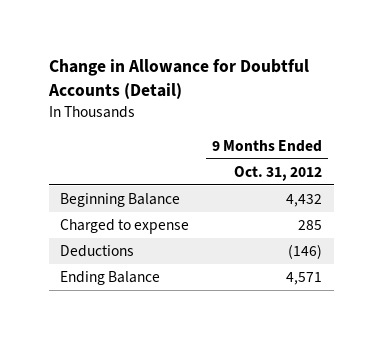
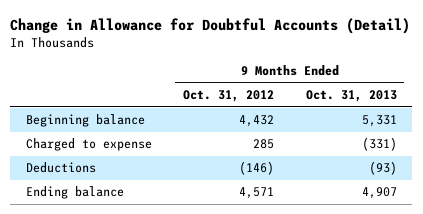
- | 9 Months Ended Oct. 31, 2012
+ | 9 Months Ended Oct. 31, 2012 | 9 Months Ended Oct. 31, 2013
- Beginning Balance | 4,432
+ Beginning balance | 4,432 | 5,331
- Ending Balance | 4,571
+ Ending balance | 4,571 | 4,907

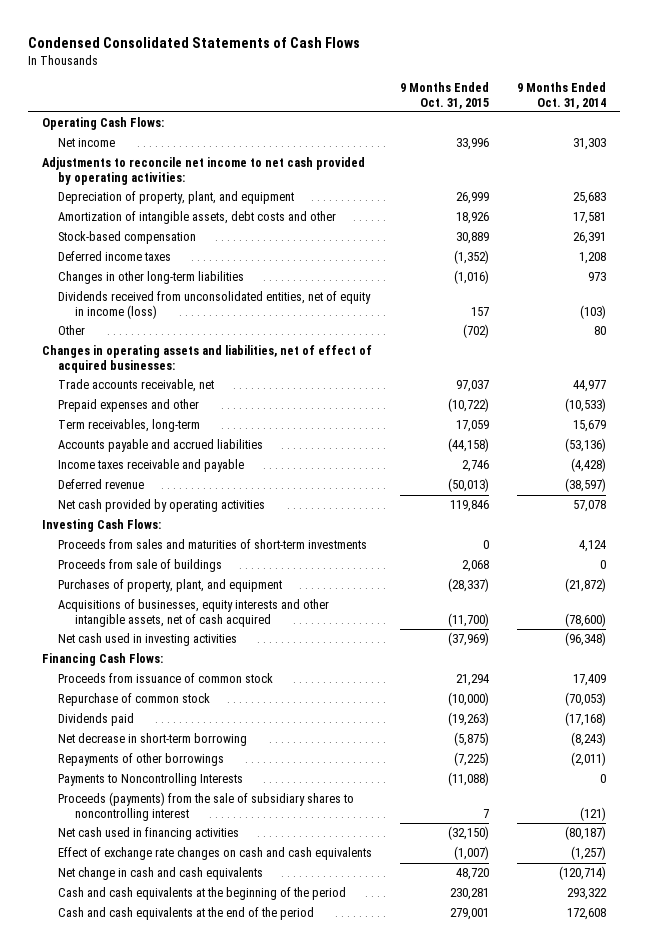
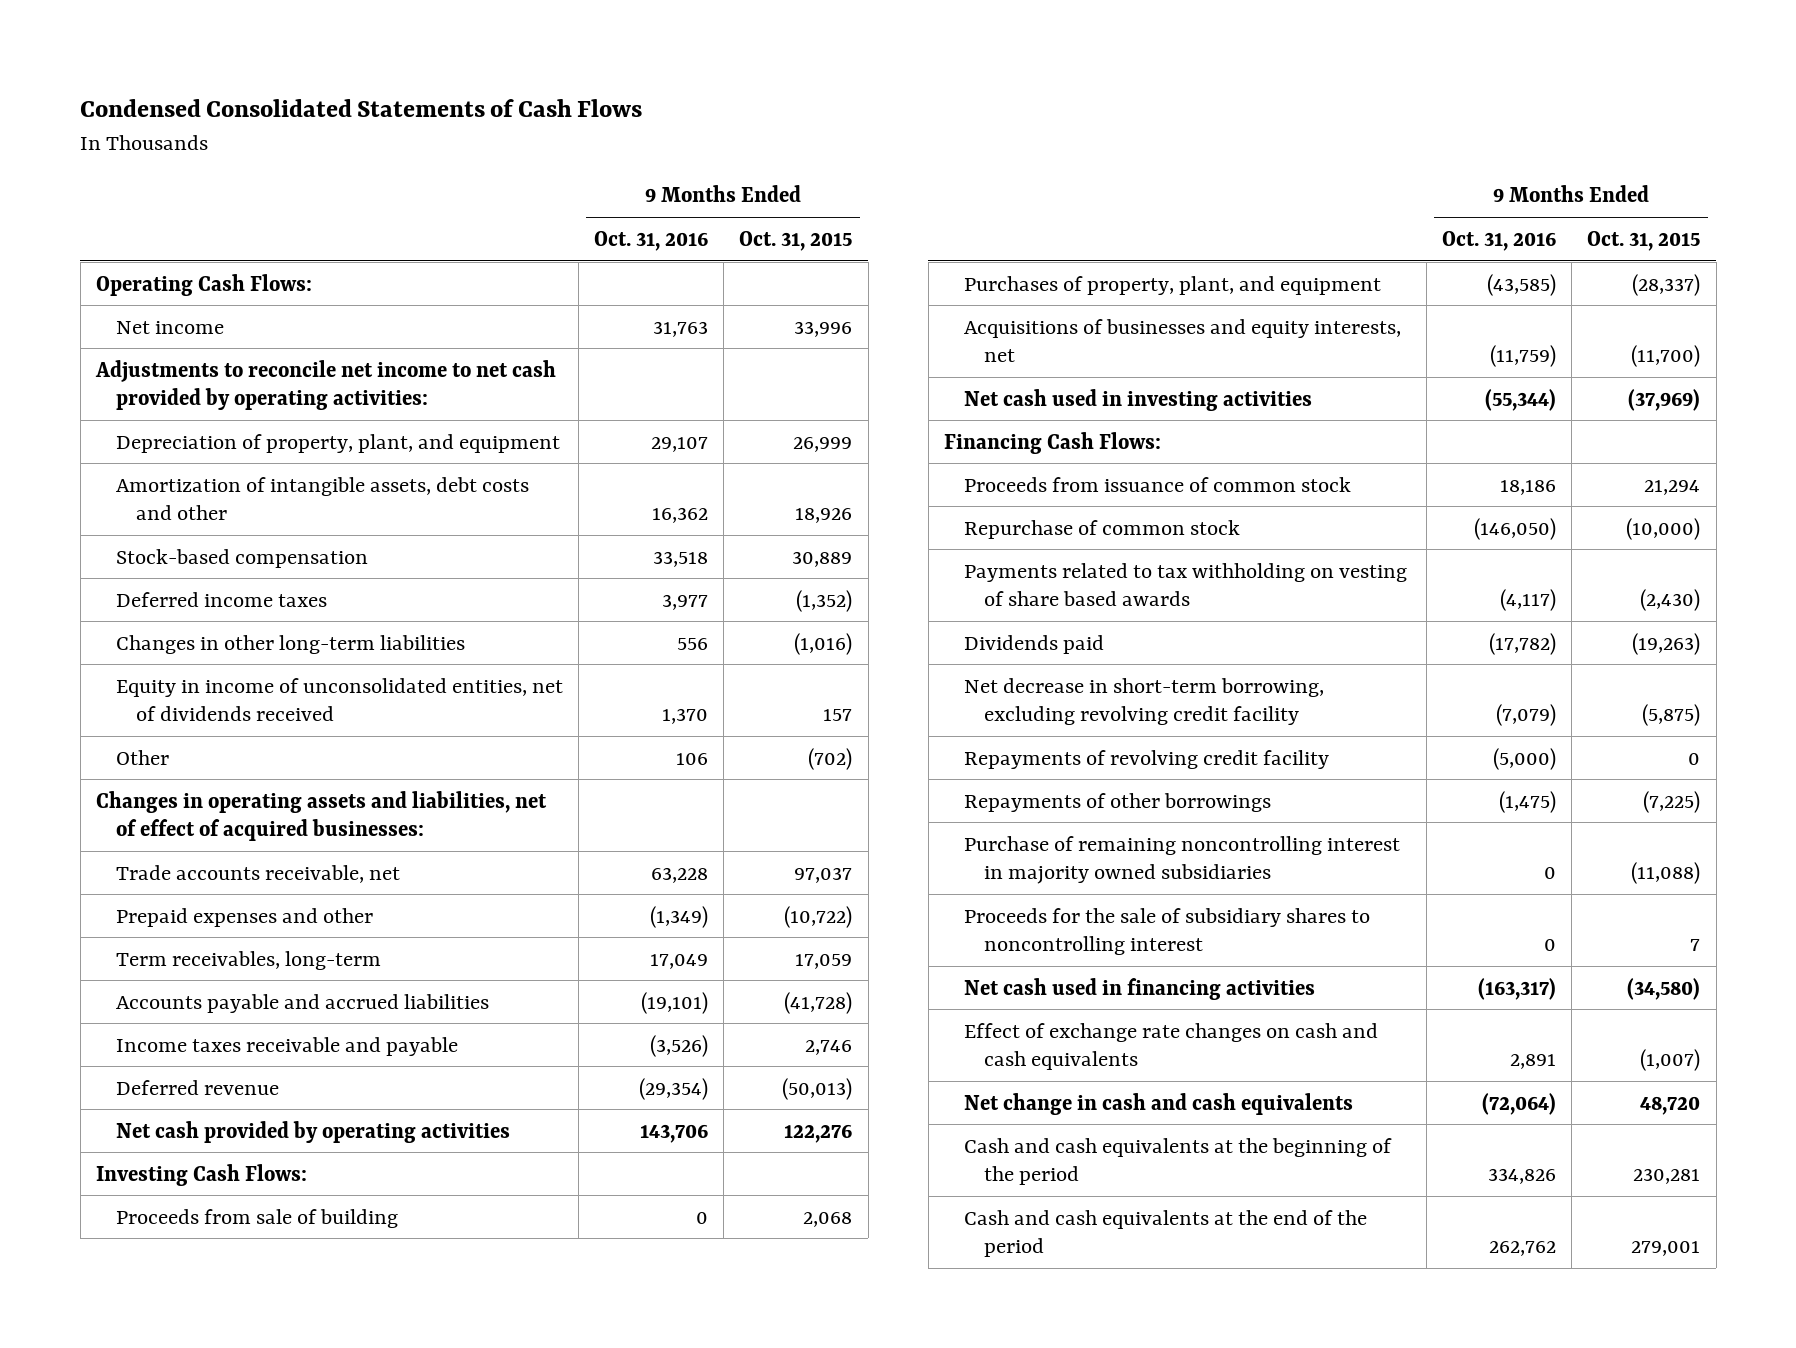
- | 9 Months Ended Oct. 31, 2015 | 9 Months Ended Oct. 31, 2014
+ | 9 Months Ended Oct. 31, 2016 | 9 Months Ended Oct. 31, 2015
- Dividends received from unconsolidated entities, net of equity in income (loss) | 157 | (103)
+ Equity in income of unconsolidated entities, net of dividends received | 1,370 | 157
- Accounts payable and accrued liabilities | (44,158) | (53,136)
+ Accounts payable and accrued liabilities | (19,101) | (41,728)
- Net cash provided by operating activities | 119,846 | 57,078
+ Net cash provided by operating activities | 143,706 | 122,276
- Proceeds from sales and maturities of short-term investments | 0 | 4,124
- Proceeds from sale of buildings | 2,068 | 0
+ Proceeds from sale of building | 0 | 2,068
- Acquisitions of businesses, equity interests and other intangible assets, net of cash acquired | (11,700) | (78,600)
+ Acquisitions of businesses and equity interests, net | (11,759) | (11,700)
+ Payments related to tax withholding on vesting of share based awards | (4,117) | (2,430)
- Net decrease in short-term borrowing | (5,875) | (8,243)
+ Net decrease in short-term borrowing, excluding revolving credit facility | (7,079) | (5,875)
+ Repayments of revolving credit facility | (5,000) | 0
- Payments to Noncontrolling Interests | (11,088) | 0
- Proceeds (payments) from the sale of subsidiary shares to noncontrolling interest | 7 | (121)
- Net cash used in financing activities | (32,150) | (80,187)
+ Purchase of remaining noncontrolling interest in majority owned subsidiaries | 0 | (11,088)
+ Proceeds for the sale of subsidiary shares to noncontrolling interest | 0 | 7
+ Net cash used in financing activities | (163,317) | (34,580)

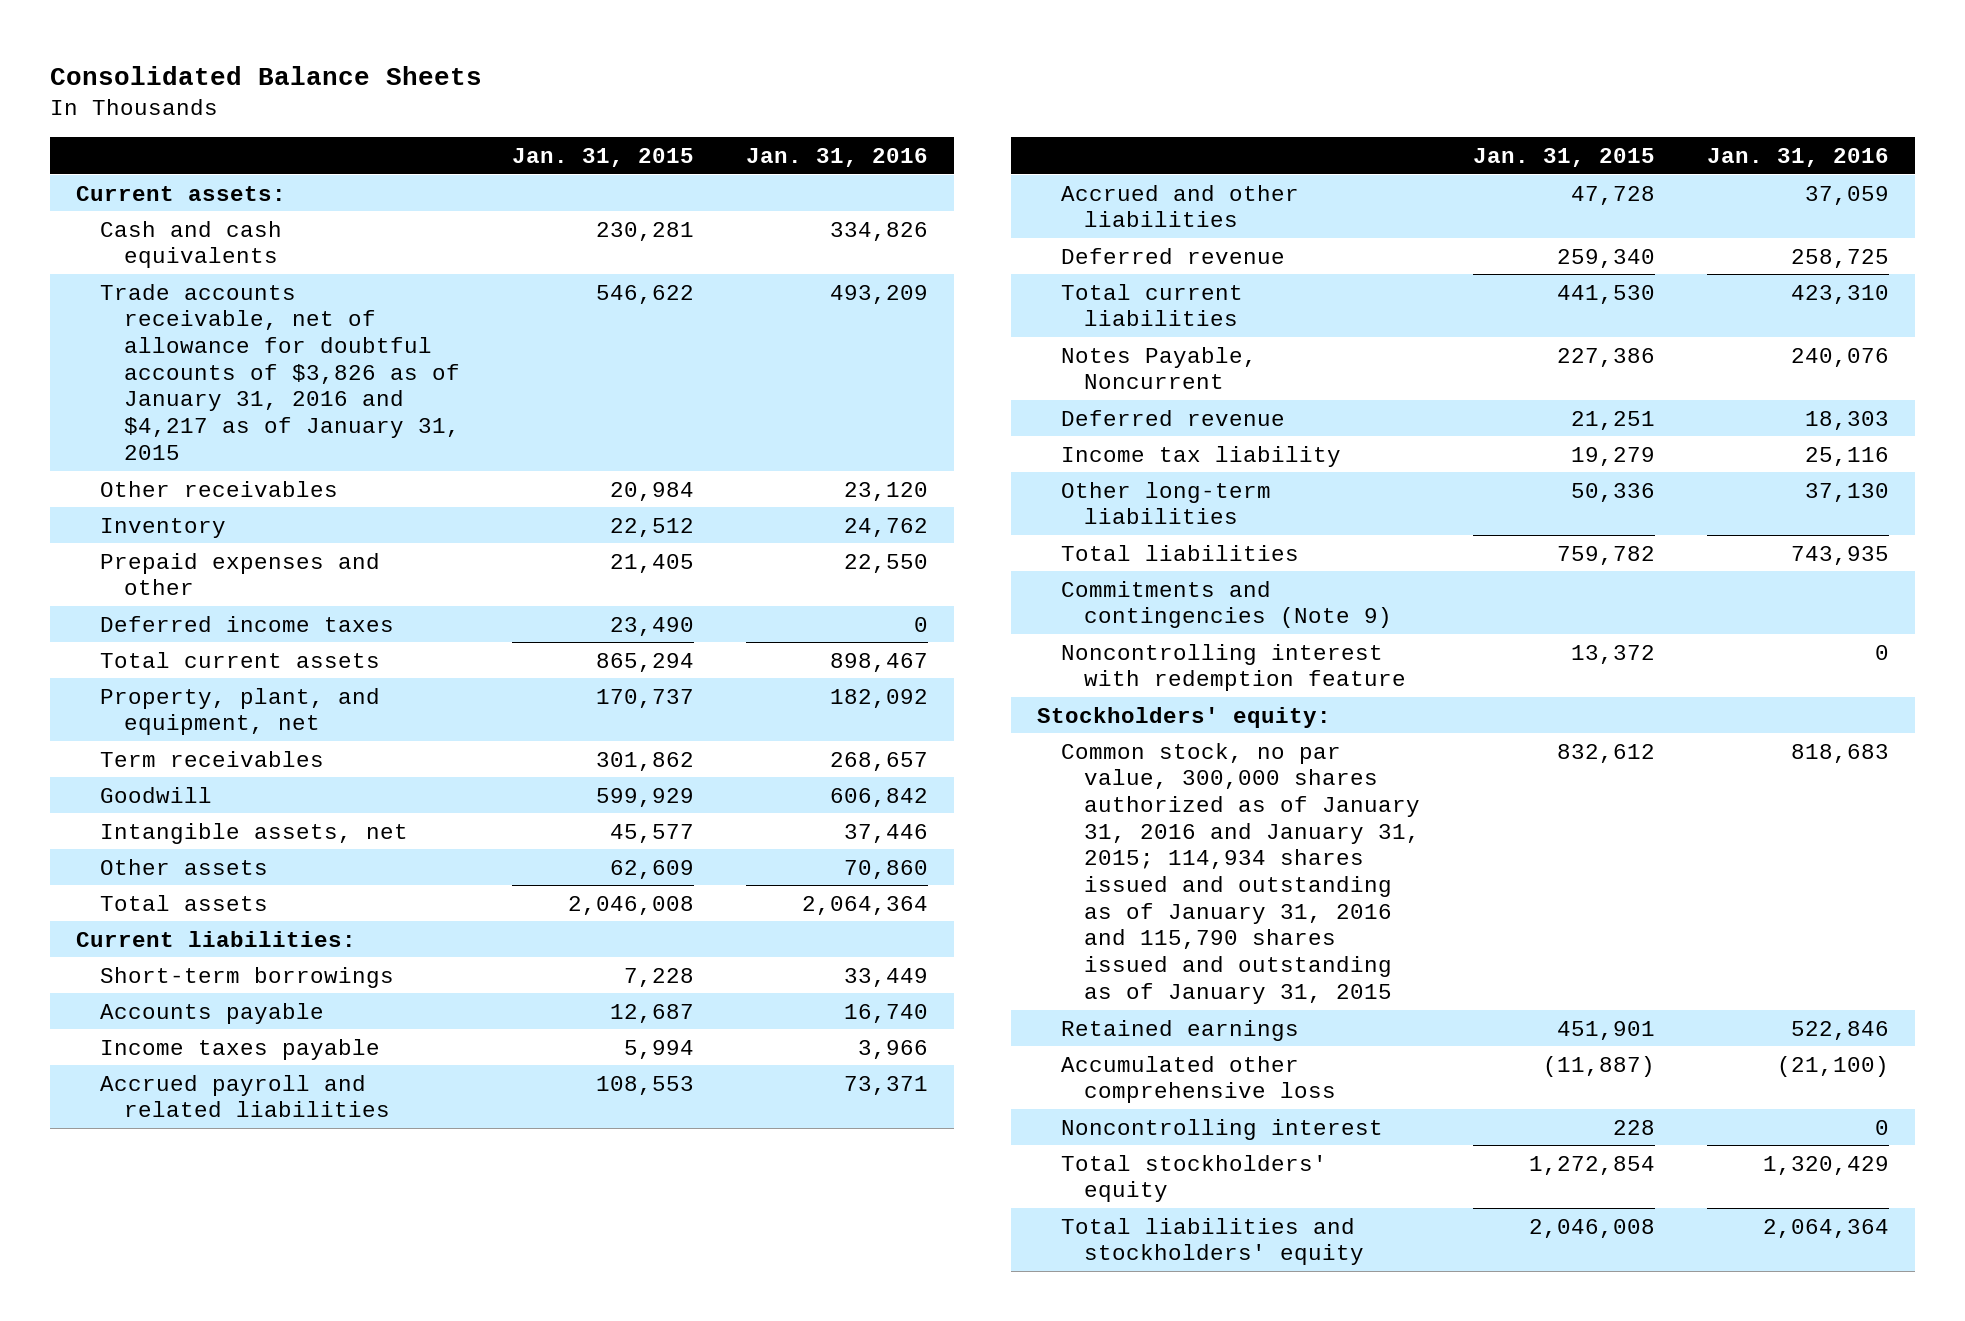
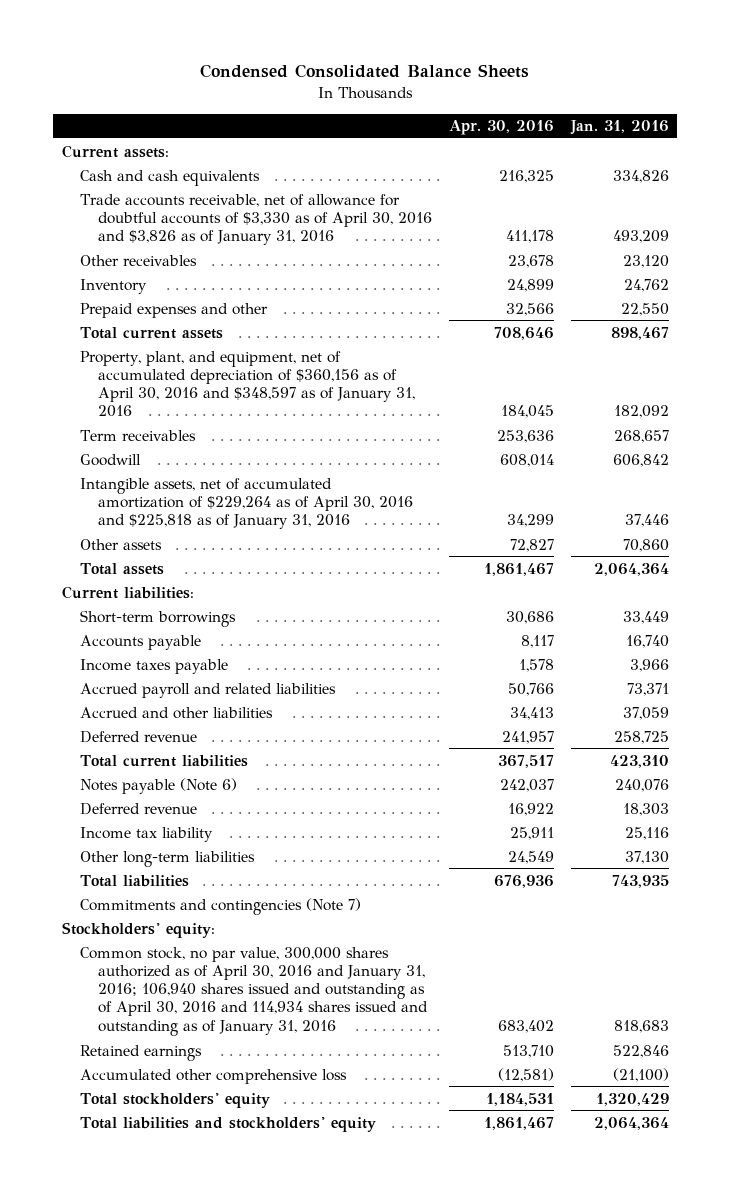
- Consolidated Balance Sheets
+ Condensed Consolidated Balance Sheets
- | Jan. 31, 2015 | Jan. 31, 2016
+ | Apr. 30, 2016 | Jan. 31, 2016
- Trade accounts receivable, net of allowance for doubtful accounts of $3,826 as of January 31, 2016 and $4,217 as of January 31, 2015 | 546,622 | 493,209
+ Trade accounts receivable, net of allowance for doubtful accounts of $3,330 as of April 30, 2016 and $3,826 as of January 31, 2016 | 411,178 | 493,209
- Deferred income taxes | 23,490 | 0
- Property, plant, and equipment, net | 170,737 | 182,092
+ Property, plant, and equipment, net of accumulated depreciation of $360,156 as of April 30, 2016 and $348,597 as of January 31, 2016 | 184,045 | 182,092
- Intangible assets, net | 45,577 | 37,446
+ Intangible assets, net of accumulated amortization of $229,264 as of April 30, 2016 and $225,818 as of January 31, 2016 | 34,299 | 37,446
- Notes Payable, Noncurrent | 227,386 | 240,076
+ Notes payable (Note 6) | 242,037 | 240,076
- Commitments and contingencies (Note 9)
- Noncontrolling interest with redemption feature | 13,372 | 0
+ Commitments and contingencies (Note 7)
- Common stock, no par value, 300,000 shares authorized as of January 31, 2016 and January 31, 2015; 114,934 shares issued and outstanding as of January 31, 2016 and 115,790 shares issued and outstanding as of January 31, 2015 | 832,612 | 818,683
+ Common stock, no par value, 300,000 shares authorized as of April 30, 2016 and January 31, 2016; 106,940 shares issued and outstanding as of April 30, 2016 and 114,934 shares issued and outstanding as of January 31, 2016 | 683,402 | 818,683
- Noncontrolling interest | 228 | 0

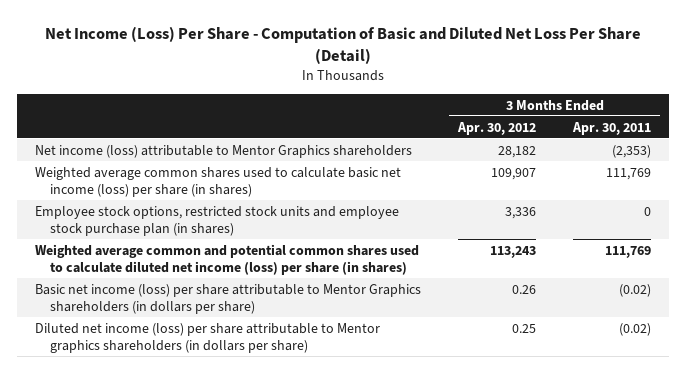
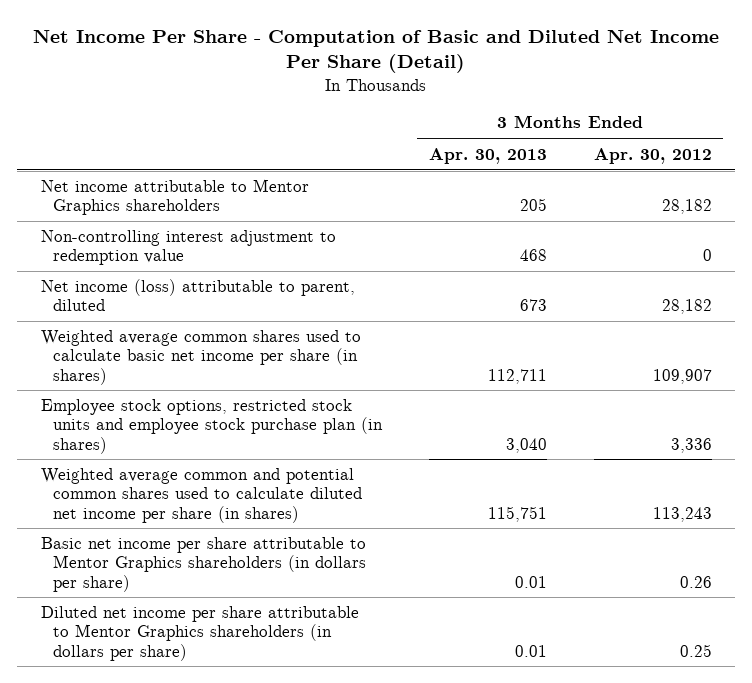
- Net Income (Loss) Per Share - Computation of Basic and Diluted Net Loss Per Share (Detail)
+ Net Income Per Share - Computation of Basic and Diluted Net Income Per Share (Detail)
- | 3 Months Ended Apr. 30, 2012 | 3 Months Ended Apr. 30, 2011
+ | 3 Months Ended Apr. 30, 2013 | 3 Months Ended Apr. 30, 2012
- Net income (loss) attributable to Mentor Graphics shareholders | 28,182 | (2,353)
- Weighted average common shares used to calculate basic net income (loss) per share (in shares) | 109,907 | 111,769
+ Net income attributable to Mentor Graphics shareholders | 205 | 28,182
+ Non-controlling interest adjustment to redemption value | 468 | 0
+ Net income (loss) attributable to parent, diluted | 673 | 28,182
+ Weighted average common shares used to calculate basic net income per share (in shares) | 112,711 | 109,907
- Weighted average common and potential common shares used to calculate diluted net income (loss) per share (in shares) | 113,243 | 111,769
- Basic net income (loss) per share attributable to Mentor Graphics shareholders (in dollars per share) | 0.26 | (0.02)
- Diluted net income (loss) per share attributable to Mentor graphics shareholders (in dollars per share) | 0.25 | (0.02)
+ Weighted average common and potential common shares used to calculate diluted net income per share (in shares) | 115,751 | 113,243
+ Basic net income per share attributable to Mentor Graphics shareholders (in dollars per share) | 0.01 | 0.26
+ Diluted net income per share attributable to Mentor Graphics shareholders (in dollars per share) | 0.01 | 0.25

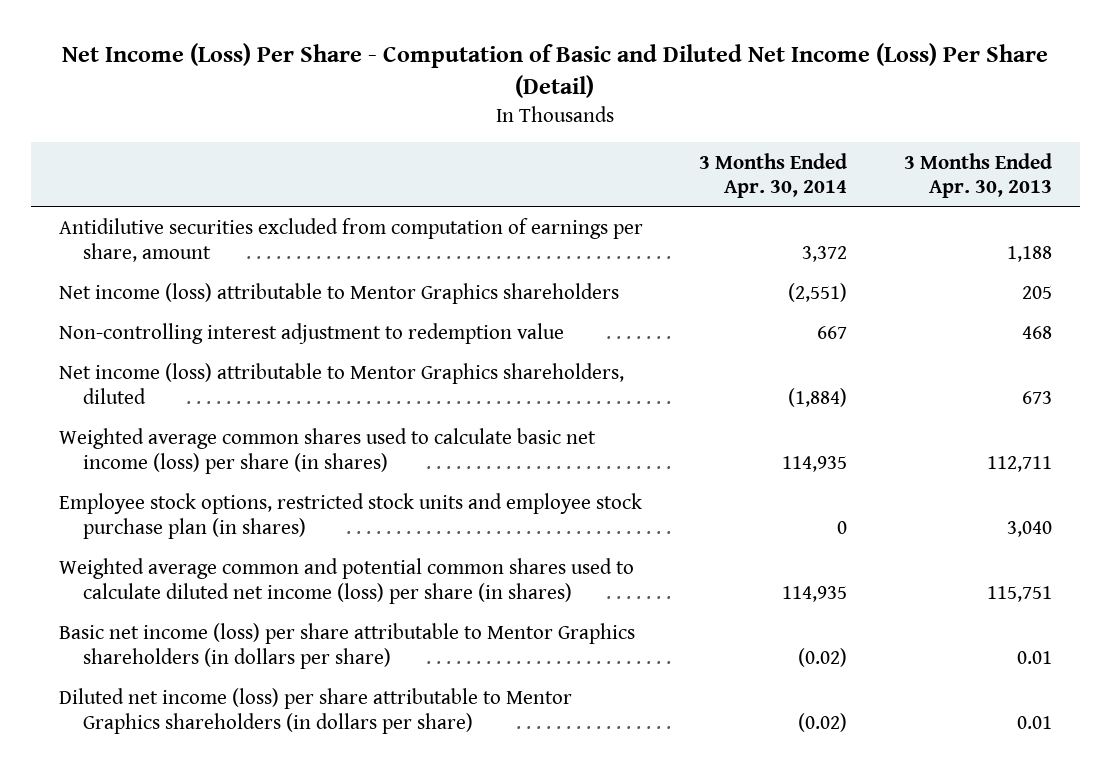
- Net Income Per Share - Computation of Basic and Diluted Net Income Per Share (Detail)
+ Net Income (Loss) Per Share - Computation of Basic and Diluted Net Income (Loss) Per Share (Detail)
- | 3 Months Ended Apr. 30, 2013 | 3 Months Ended Apr. 30, 2012
+ | 3 Months Ended Apr. 30, 2014 | 3 Months Ended Apr. 30, 2013
- Net income attributable to Mentor Graphics shareholders | 205 | 28,182
+ Antidilutive securities excluded from computation of earnings per share, amount | 3,372 | 1,188
+ Net income (loss) attributable to Mentor Graphics shareholders | (2,551) | 205
- Net income (loss) attributable to parent, diluted | 673 | 28,182
- Weighted average common shares used to calculate basic net income per share (in shares) | 112,711 | 109,907
+ Net income (loss) attributable to Mentor Graphics shareholders, diluted | (1,884) | 673
+ Weighted average common shares used to calculate basic net income (loss) per share (in shares) | 114,935 | 112,711
- Weighted average common and potential common shares used to calculate diluted net income per share (in shares) | 115,751 | 113,243
- Basic net income per share attributable to Mentor Graphics shareholders (in dollars per share) | 0.01 | 0.26
- Diluted net income per share attributable to Mentor Graphics shareholders (in dollars per share) | 0.01 | 0.25
+ Weighted average common and potential common shares used to calculate diluted net income (loss) per share (in shares) | 114,935 | 115,751
+ Basic net income (loss) per share attributable to Mentor Graphics shareholders (in dollars per share) | (0.02) | 0.01
+ Diluted net income (loss) per share attributable to Mentor Graphics shareholders (in dollars per share) | (0.02) | 0.01

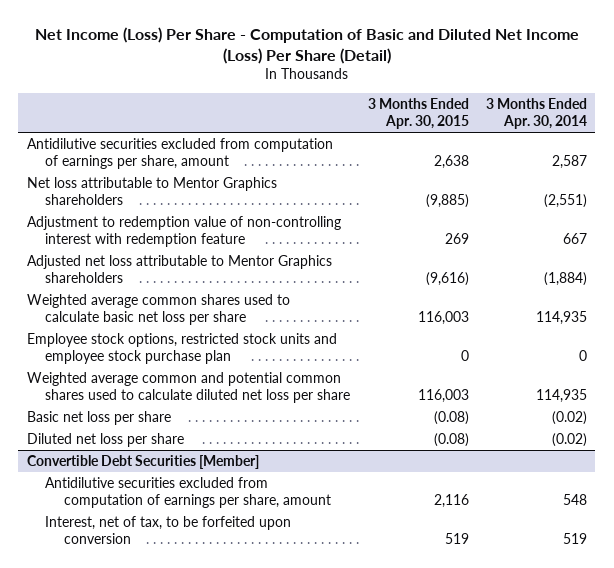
- | 3 Months Ended Apr. 30, 2014 | 3 Months Ended Apr. 30, 2013
+ | 3 Months Ended Apr. 30, 2015 | 3 Months Ended Apr. 30, 2014
- Antidilutive securities excluded from computation of earnings per share, amount | 3,372 | 1,188
- Net income (loss) attributable to Mentor Graphics shareholders | (2,551) | 205
- Non-controlling interest adjustment to redemption value | 667 | 468
- Net income (loss) attributable to Mentor Graphics shareholders, diluted | (1,884) | 673
- Weighted average common shares used to calculate basic net income (loss) per share (in shares) | 114,935 | 112,711
- Employee stock options, restricted stock units and employee stock purchase plan (in shares) | 0 | 3,040
- Weighted average common and potential common shares used to calculate diluted net income (loss) per share (in shares) | 114,935 | 115,751
- Basic net income (loss) per share attributable to Mentor Graphics shareholders (in dollars per share) | (0.02) | 0.01
- Diluted net income (loss) per share attributable to Mentor Graphics shareholders (in dollars per share) | (0.02) | 0.01
+ Antidilutive securities excluded from computation of earnings per share, amount | 2,638 | 2,587
+ Net loss attributable to Mentor Graphics shareholders | (9,885) | (2,551)
+ Adjustment to redemption value of non-controlling interest with redemption feature | 269 | 667
+ Adjusted net loss attributable to Mentor Graphics shareholders | (9,616) | (1,884)
+ Weighted average common shares used to calculate basic net loss per share | 116,003 | 114,935
+ Employee stock options, restricted stock units and employee stock purchase plan | 0 | 0
+ Weighted average common and potential common shares used to calculate diluted net loss per share | 116,003 | 114,935
+ Basic net loss per share | (0.08) | (0.02)
+ Diluted net loss per share | (0.08) | (0.02)
+ Convertible Debt Securities [Member]
+ Antidilutive securities excluded from computation of earnings per share, amount | 2,116 | 548
+ Interest, net of tax, to be forfeited upon conversion | 519 | 519

